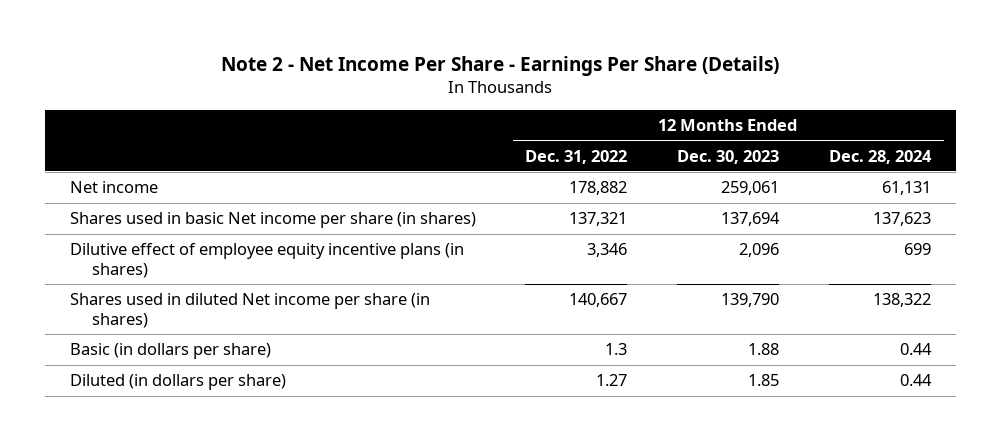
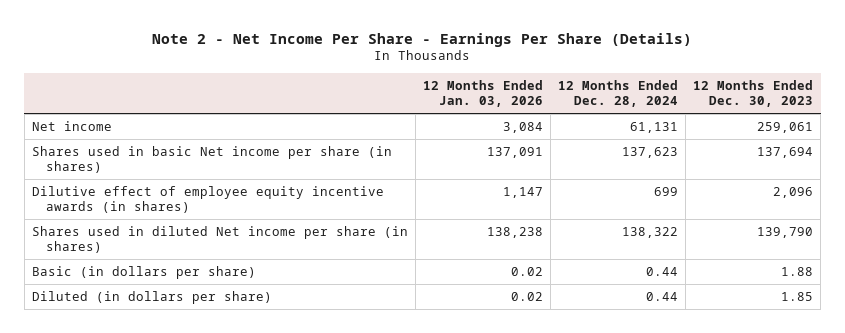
- | 12 Months Ended Dec. 31, 2022 | 12 Months Ended Dec. 30, 2023 | 12 Months Ended Dec. 28, 2024
+ | 12 Months Ended Jan. 03, 2026 | 12 Months Ended Dec. 28, 2024 | 12 Months Ended Dec. 30, 2023
- Dilutive effect of employee equity incentive plans (in shares) | 3,346 | 2,096 | 699
+ Dilutive effect of employee equity incentive awards (in shares) | 1,147 | 699 | 2,096

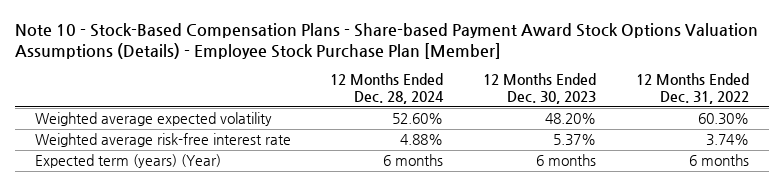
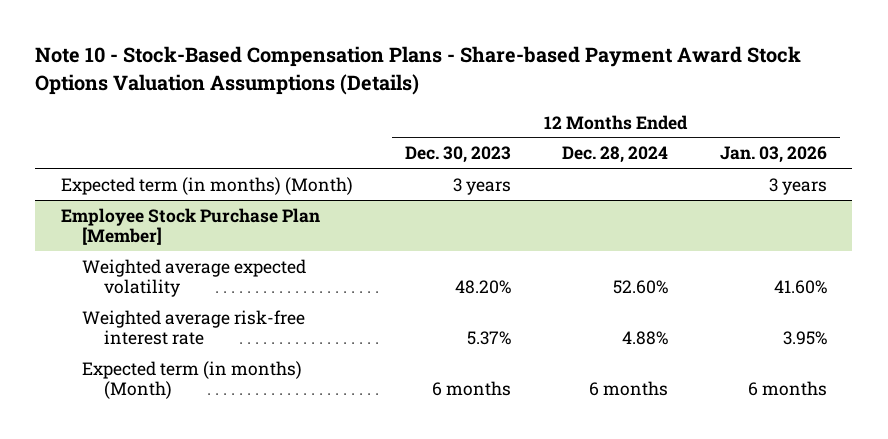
- Note 10 - Stock-Based Compensation Plans - Share-based Payment Award Stock Options Valuation Assumptions (Details) - Employee Stock Purchase Plan [Member]
+ Note 10 - Stock-Based Compensation Plans - Share-based Payment Award Stock Options Valuation Assumptions (Details)
- | 12 Months Ended Dec. 28, 2024 | 12 Months Ended Dec. 30, 2023 | 12 Months Ended Dec. 31, 2022
+ | 12 Months Ended Dec. 30, 2023 | 12 Months Ended Dec. 28, 2024 | 12 Months Ended Jan. 03, 2026
+ Expected term (in months) (Month) | 3 years | | 3 years
+ Employee Stock Purchase Plan [Member]
- Expected term (years) (Year) | 6 months | 6 months | 6 months
+ Expected term (in months) (Month) | 6 months | 6 months | 6 months

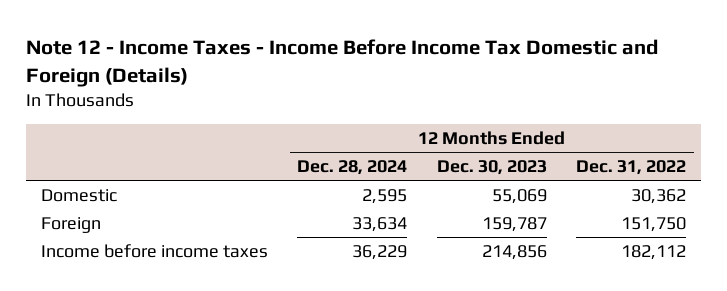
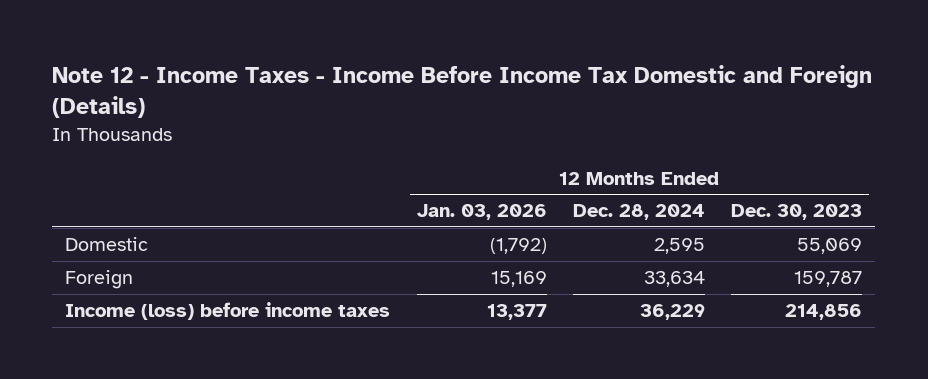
- | 12 Months Ended Dec. 28, 2024 | 12 Months Ended Dec. 30, 2023 | 12 Months Ended Dec. 31, 2022
+ | 12 Months Ended Jan. 03, 2026 | 12 Months Ended Dec. 28, 2024 | 12 Months Ended Dec. 30, 2023
- Income before income taxes | 36,229 | 214,856 | 182,112
+ Income (loss) before income taxes | 13,377 | 36,229 | 214,856

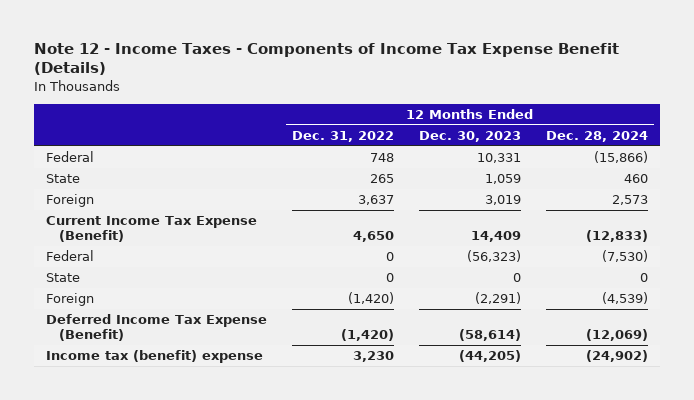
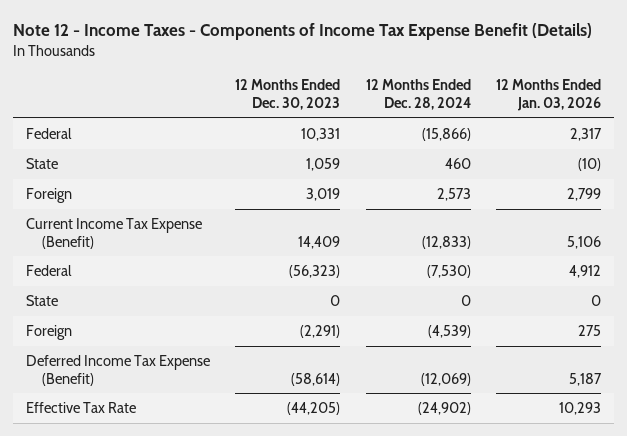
- | 12 Months Ended Dec. 31, 2022 | 12 Months Ended Dec. 30, 2023 | 12 Months Ended Dec. 28, 2024
+ | 12 Months Ended Dec. 30, 2023 | 12 Months Ended Dec. 28, 2024 | 12 Months Ended Jan. 03, 2026
- Income tax (benefit) expense | 3,230 | (44,205) | (24,902)
+ Effective Tax Rate | (44,205) | (24,902) | 10,293

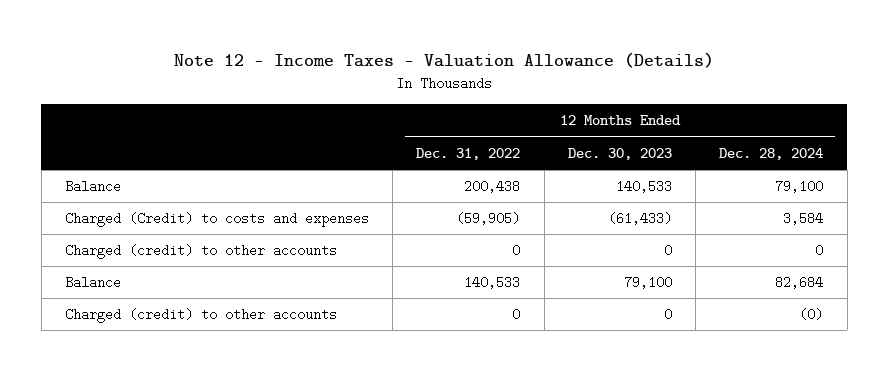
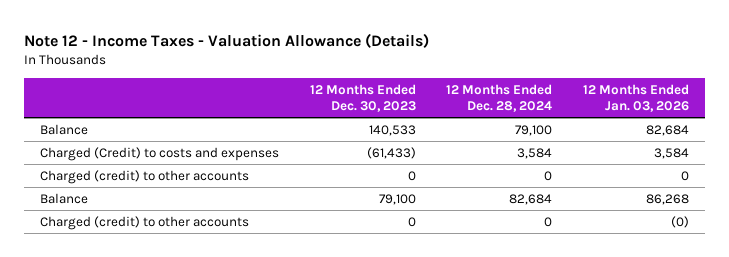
- | 12 Months Ended Dec. 31, 2022 | 12 Months Ended Dec. 30, 2023 | 12 Months Ended Dec. 28, 2024
+ | 12 Months Ended Dec. 30, 2023 | 12 Months Ended Dec. 28, 2024 | 12 Months Ended Jan. 03, 2026
- Charged (credit) to other accounts | 0 | 0 | (0)
+ Charged (credit) to other accounts | 0 | 0 | (0)

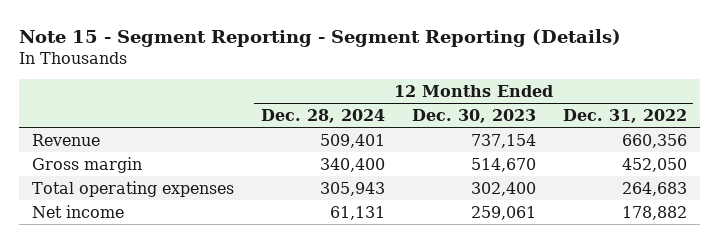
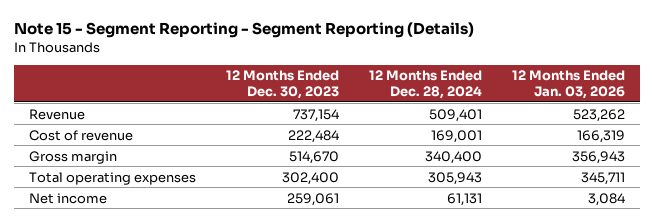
- | 12 Months Ended Dec. 28, 2024 | 12 Months Ended Dec. 30, 2023 | 12 Months Ended Dec. 31, 2022
+ | 12 Months Ended Dec. 30, 2023 | 12 Months Ended Dec. 28, 2024 | 12 Months Ended Jan. 03, 2026
+ Cost of revenue | 222,484 | 169,001 | 166,319

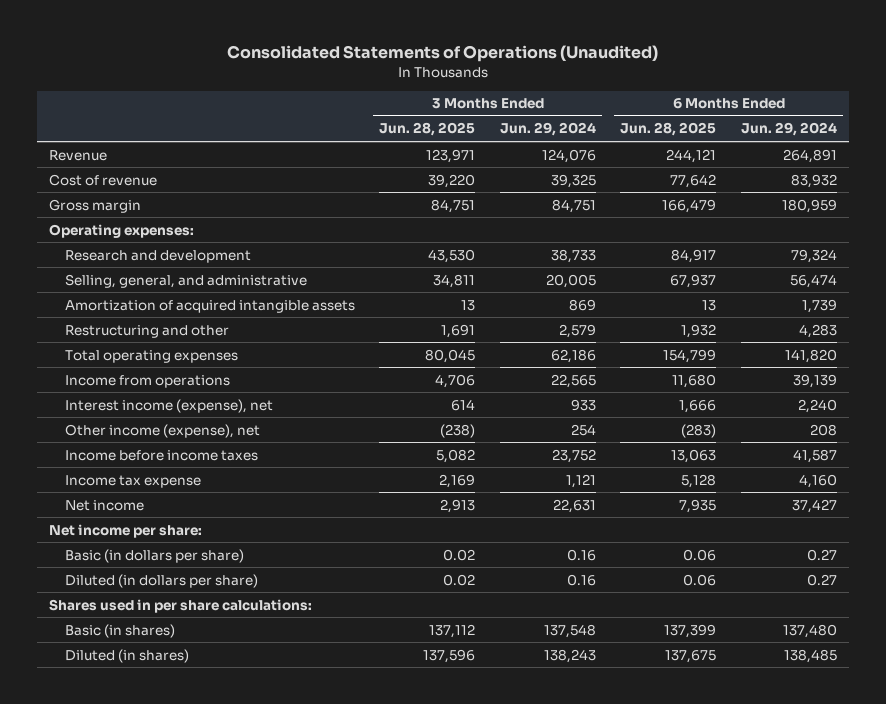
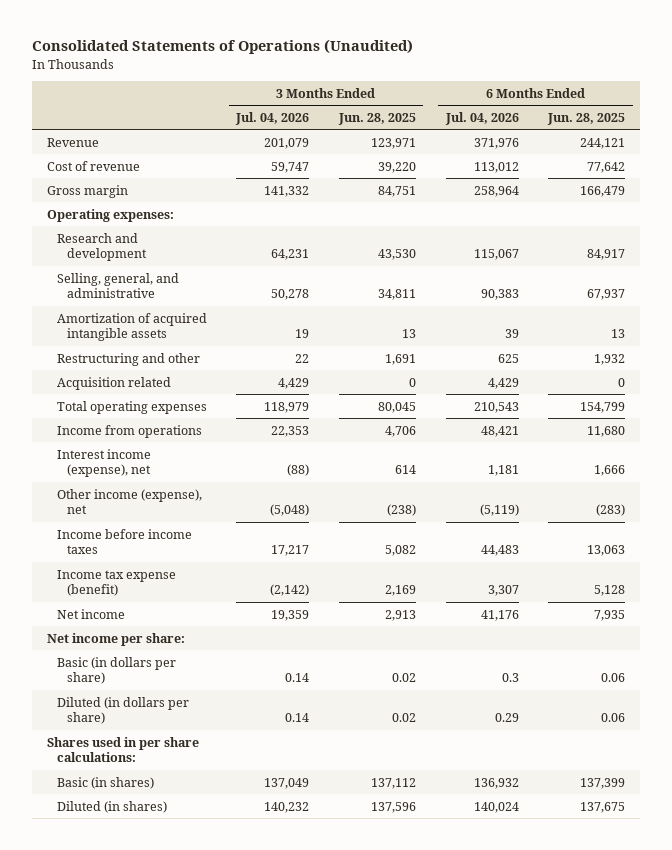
- | 3 Months Ended Jun. 28, 2025 | 3 Months Ended Jun. 29, 2024 | 6 Months Ended Jun. 28, 2025 | 6 Months Ended Jun. 29, 2024
+ | 3 Months Ended Jul. 04, 2026 | 3 Months Ended Jun. 28, 2025 | 6 Months Ended Jul. 04, 2026 | 6 Months Ended Jun. 28, 2025
+ Acquisition related | 4,429 | 0 | 4,429 | 0
- Income tax expense | 2,169 | 1,121 | 5,128 | 4,160
+ Income tax expense (benefit) | (2,142) | 2,169 | 3,307 | 5,128

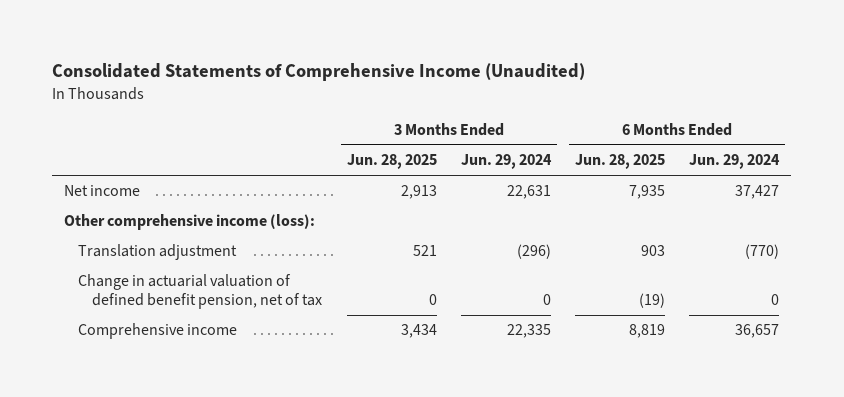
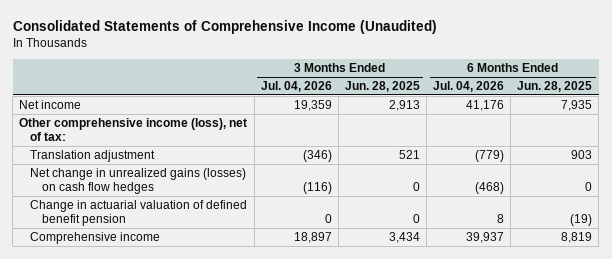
- | 3 Months Ended Jun. 28, 2025 | 3 Months Ended Jun. 29, 2024 | 6 Months Ended Jun. 28, 2025 | 6 Months Ended Jun. 29, 2024
+ | 3 Months Ended Jul. 04, 2026 | 3 Months Ended Jun. 28, 2025 | 6 Months Ended Jul. 04, 2026 | 6 Months Ended Jun. 28, 2025
- Other comprehensive income (loss):
+ Other comprehensive income (loss), net of tax:
- Change in actuarial valuation of defined benefit pension, net of tax | 0 | 0 | (19) | 0
+ Net change in unrealized gains (losses) on cash flow hedges | (116) | 0 | (468) | 0
+ Change in actuarial valuation of defined benefit pension | 0 | 0 | 8 | (19)

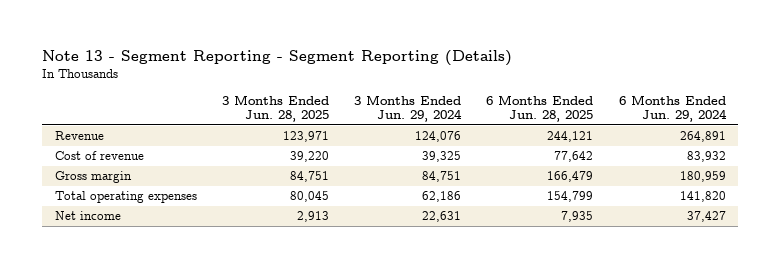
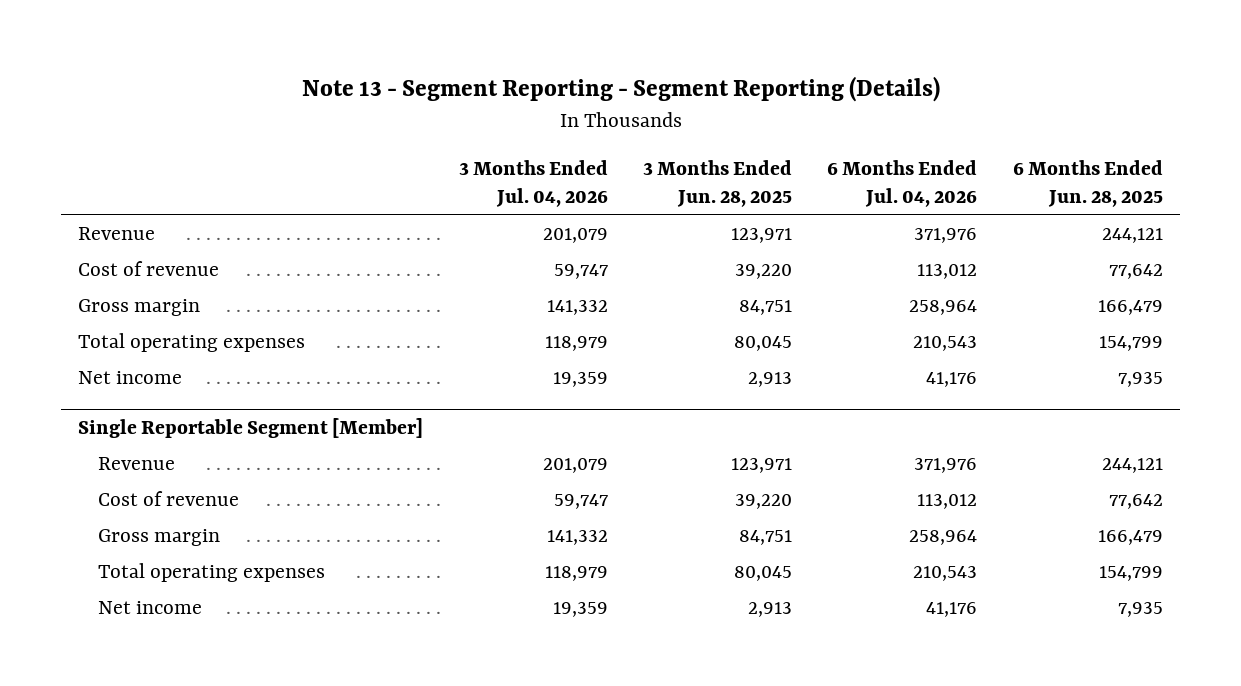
- | 3 Months Ended Jun. 28, 2025 | 3 Months Ended Jun. 29, 2024 | 6 Months Ended Jun. 28, 2025 | 6 Months Ended Jun. 29, 2024
+ | 3 Months Ended Jul. 04, 2026 | 3 Months Ended Jun. 28, 2025 | 6 Months Ended Jul. 04, 2026 | 6 Months Ended Jun. 28, 2025
+ Single Reportable Segment [Member]
+ Revenue | 201,079 | 123,971 | 371,976 | 244,121
+ Cost of revenue | 59,747 | 39,220 | 113,012 | 77,642
+ Gross margin | 141,332 | 84,751 | 258,964 | 166,479
+ Total operating expenses | 118,979 | 80,045 | 210,543 | 154,799
+ Net income | 19,359 | 2,913 | 41,176 | 7,935

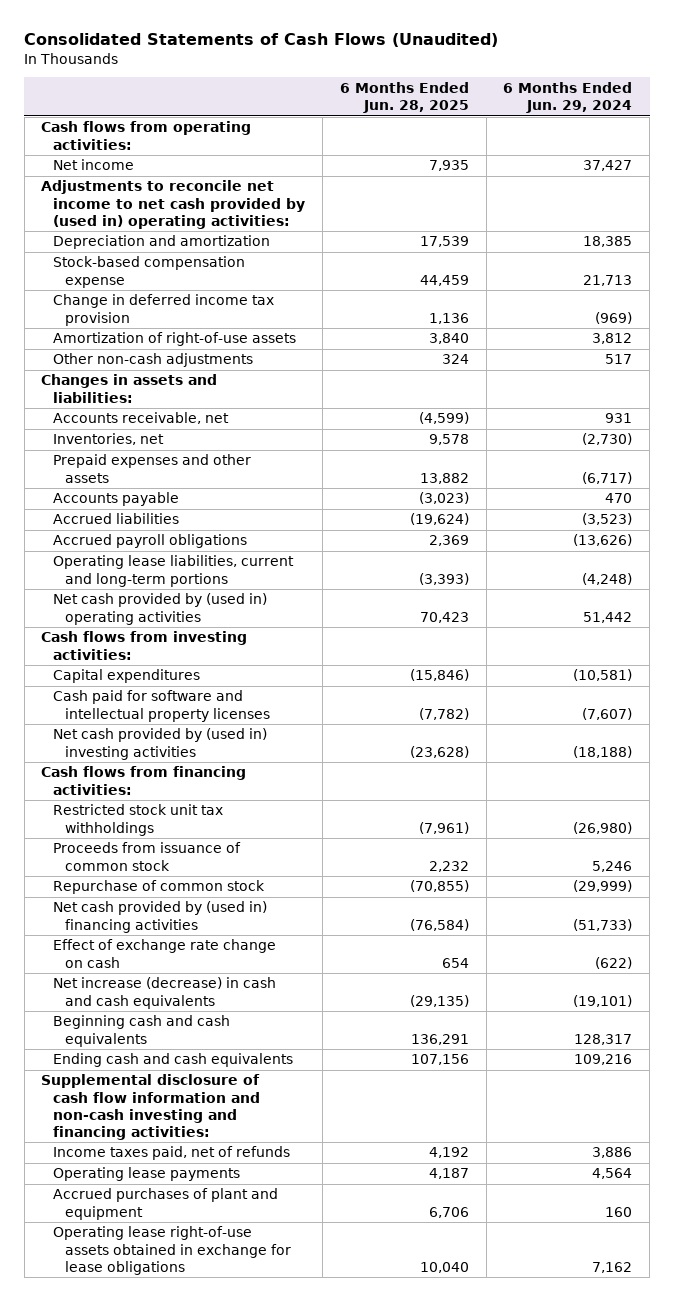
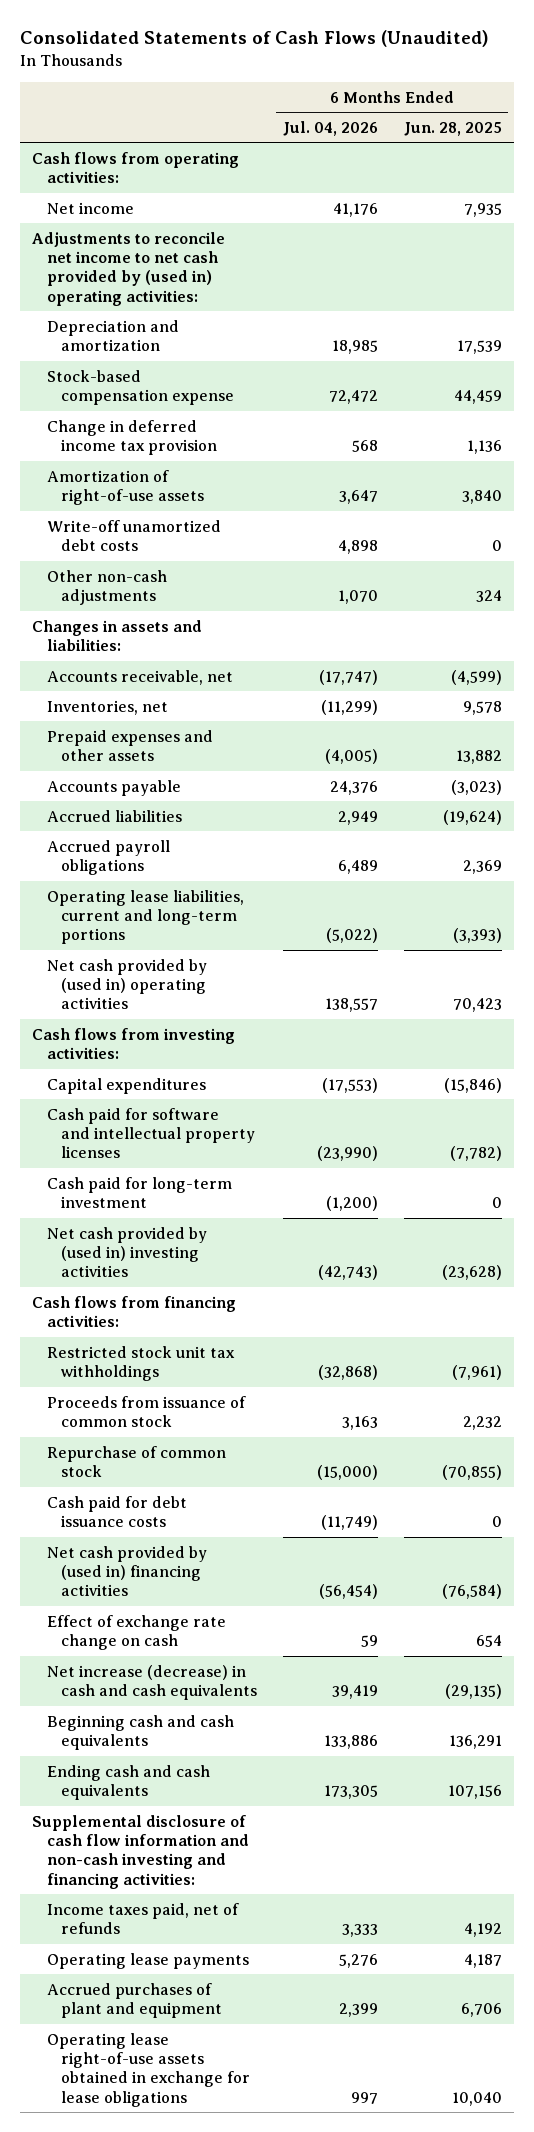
- | 6 Months Ended Jun. 28, 2025 | 6 Months Ended Jun. 29, 2024
+ | 6 Months Ended Jul. 04, 2026 | 6 Months Ended Jun. 28, 2025
+ Write-off unamortized debt costs | 4,898 | 0
+ Cash paid for long-term investment | (1,200) | 0
+ Cash paid for debt issuance costs | (11,749) | 0

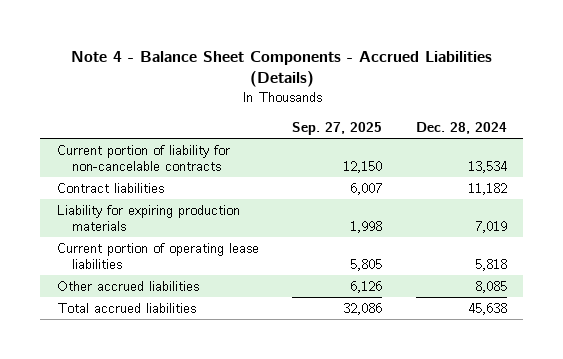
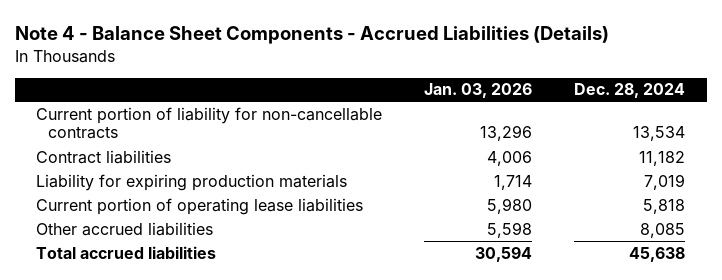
- | Sep. 27, 2025 | Dec. 28, 2024
+ | Jan. 03, 2026 | Dec. 28, 2024
- Current portion of liability for non-cancelable contracts | 12,150 | 13,534
+ Current portion of liability for non-cancellable contracts | 13,296 | 13,534

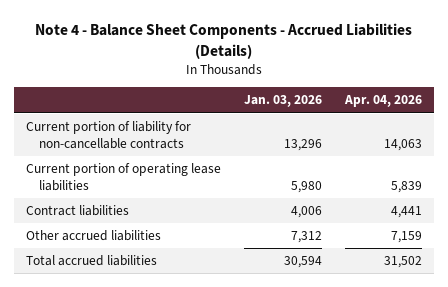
- | Jan. 03, 2026 | Dec. 28, 2024
+ | Jan. 03, 2026 | Apr. 04, 2026
- Liability for expiring production materials | 1,714 | 7,019
- Other accrued liabilities | 5,598 | 8,085
moved down: Contract liabilities | 4,006 | 4,441
+ Other accrued liabilities | 7,312 | 7,159

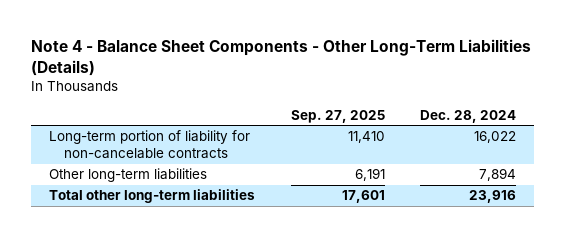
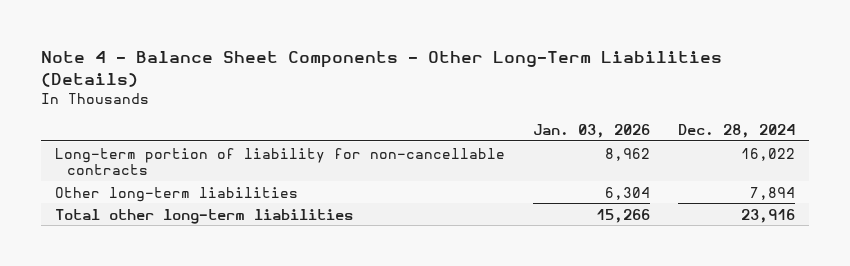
- | Sep. 27, 2025 | Dec. 28, 2024
+ | Jan. 03, 2026 | Dec. 28, 2024
- Long-term portion of liability for non-cancelable contracts | 11,410 | 16,022
+ Long-term portion of liability for non-cancellable contracts | 8,962 | 16,022

